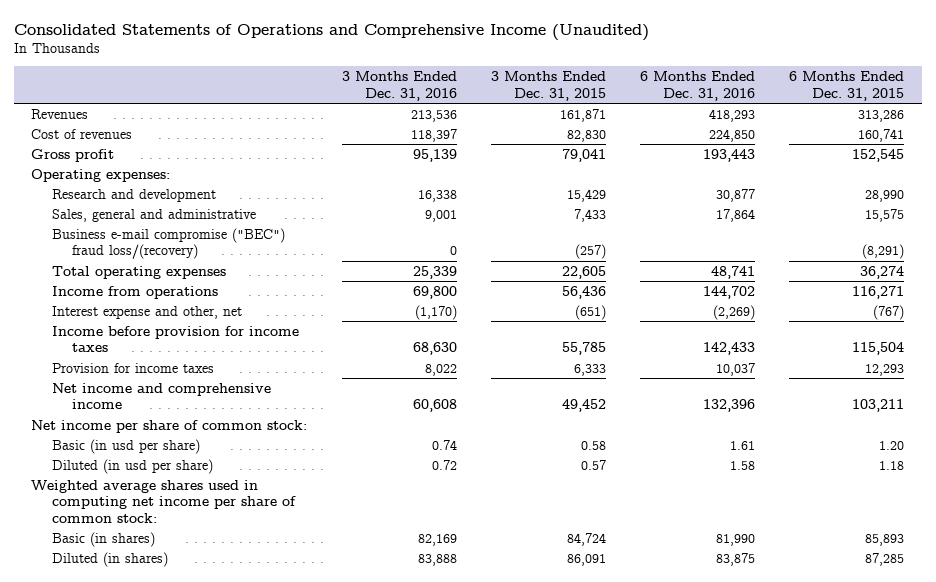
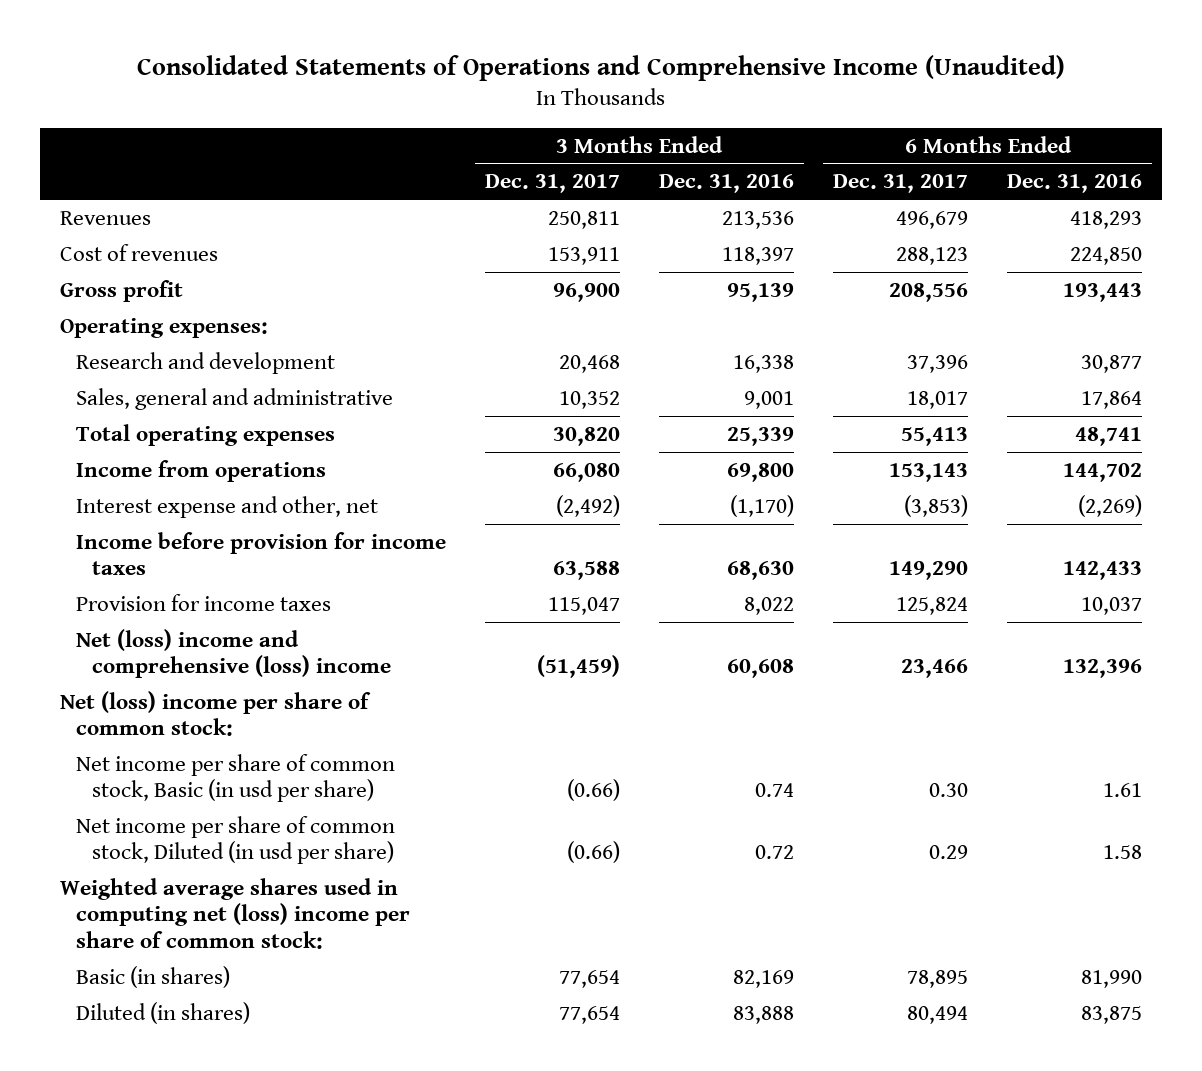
- | 3 Months Ended Dec. 31, 2016 | 3 Months Ended Dec. 31, 2015 | 6 Months Ended Dec. 31, 2016 | 6 Months Ended Dec. 31, 2015
+ | 3 Months Ended Dec. 31, 2017 | 3 Months Ended Dec. 31, 2016 | 6 Months Ended Dec. 31, 2017 | 6 Months Ended Dec. 31, 2016
- Business e-mail compromise ("BEC") fraud loss/(recovery) | 0 | (257) | | (8,291)
- Net income and comprehensive income | 60,608 | 49,452 | 132,396 | 103,211
- Net income per share of common stock:
- Basic (in usd per share) | 0.74 | 0.58 | 1.61 | 1.20
- Diluted (in usd per share) | 0.72 | 0.57 | 1.58 | 1.18
- Weighted average shares used in computing net income per share of common stock:
+ Net (loss) income and comprehensive (loss) income | (51,459) | 60,608 | 23,466 | 132,396
+ Net (loss) income per share of common stock:
+ Net income per share of common stock, Basic (in usd per share) | (0.66) | 0.74 | 0.30 | 1.61
+ Net income per share of common stock, Diluted (in usd per share) | (0.66) | 0.72 | 0.29 | 1.58
+ Weighted average shares used in computing net (loss) income per share of common stock:

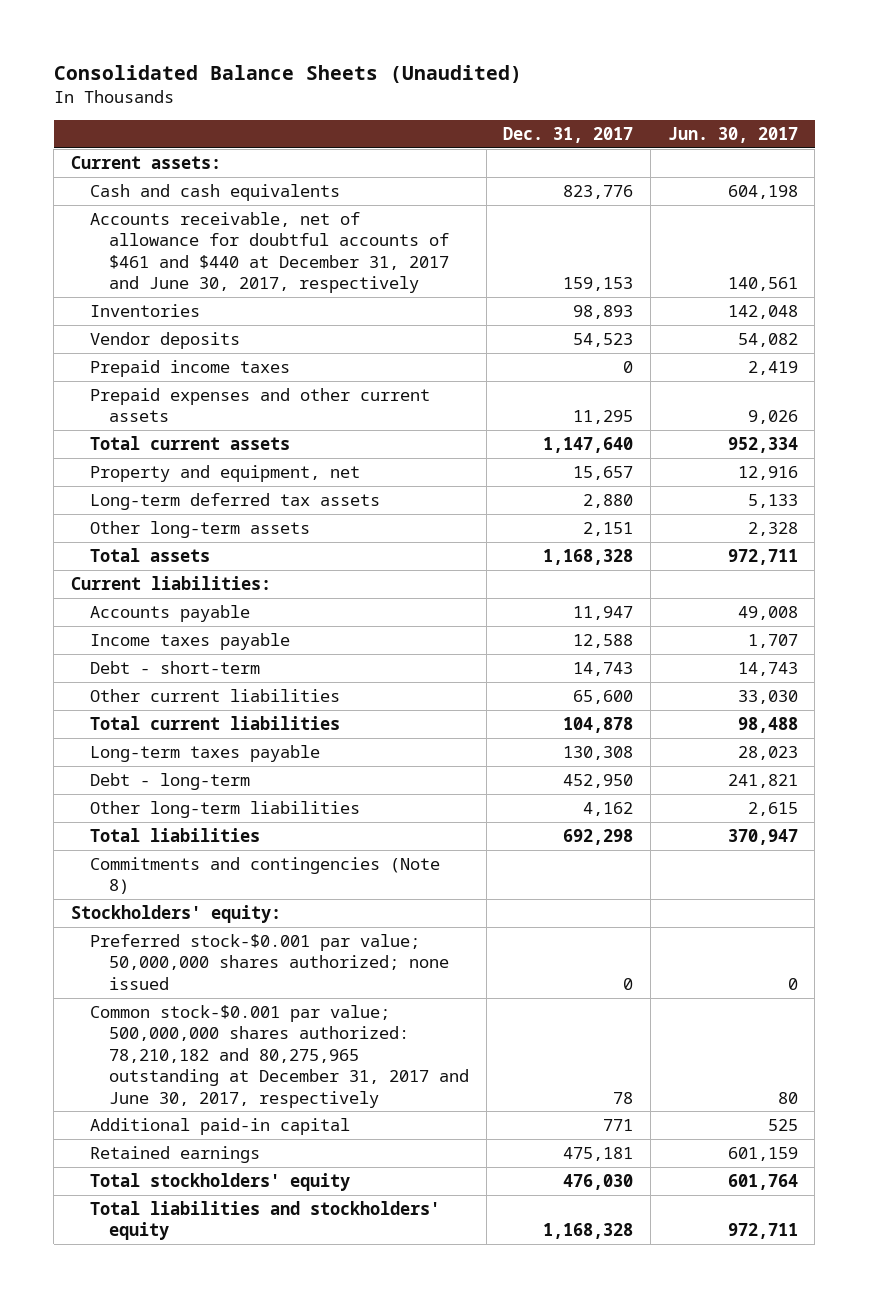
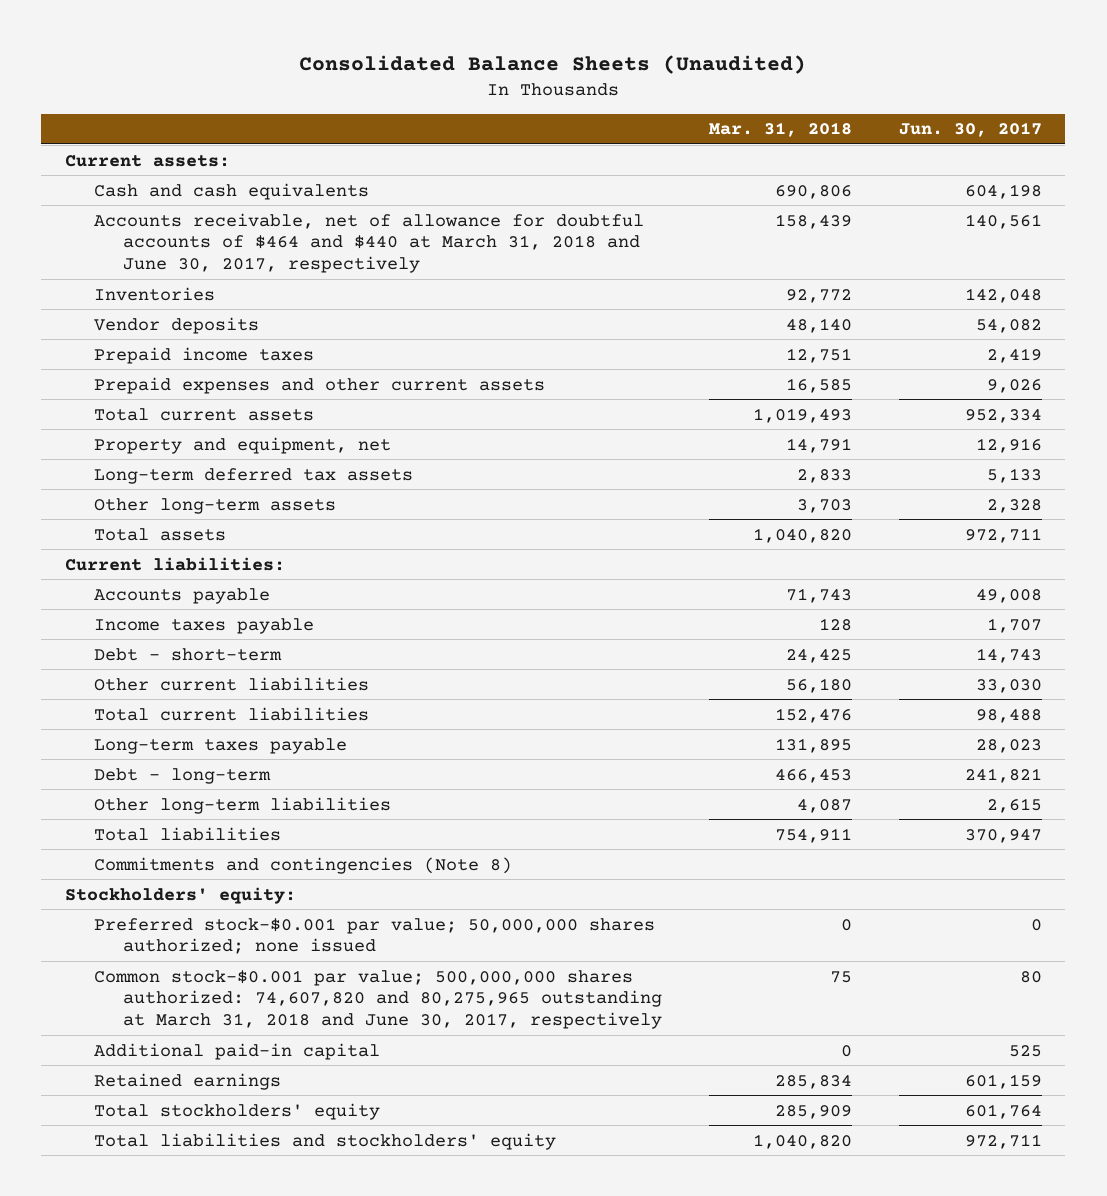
- | Dec. 31, 2017 | Jun. 30, 2017
+ | Mar. 31, 2018 | Jun. 30, 2017
- Accounts receivable, net of allowance for doubtful accounts of $461 and $440 at December 31, 2017 and June 30, 2017, respectively | 159,153 | 140,561
+ Accounts receivable, net of allowance for doubtful accounts of $464 and $440 at March 31, 2018 and June 30, 2017, respectively | 158,439 | 140,561
- Common stock-$0.001 par value; 500,000,000 shares authorized: 78,210,182 and 80,275,965 outstanding at December 31, 2017 and June 30, 2017, respectively | 78 | 80
+ Common stock-$0.001 par value; 500,000,000 shares authorized: 74,607,820 and 80,275,965 outstanding at March 31, 2018 and June 30, 2017, respectively | 75 | 80

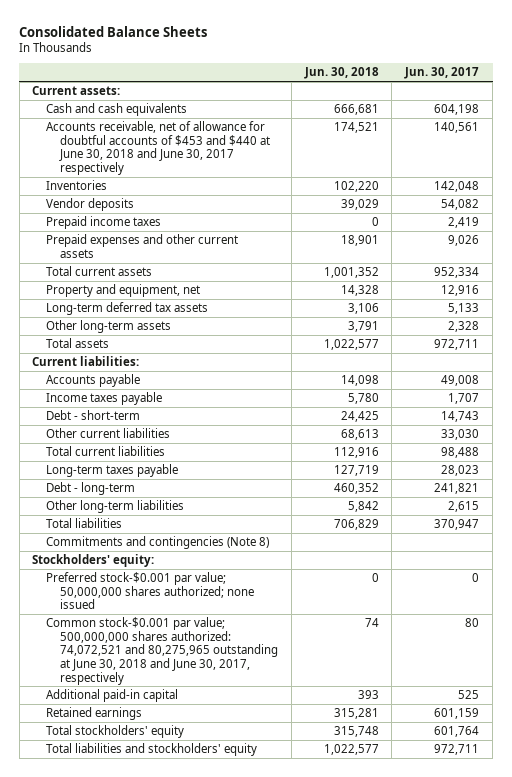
- Consolidated Balance Sheets (Unaudited)
+ Consolidated Balance Sheets
- | Mar. 31, 2018 | Jun. 30, 2017
+ | Jun. 30, 2018 | Jun. 30, 2017
- Accounts receivable, net of allowance for doubtful accounts of $464 and $440 at March 31, 2018 and June 30, 2017, respectively | 158,439 | 140,561
+ Accounts receivable, net of allowance for doubtful accounts of $453 and $440 at June 30, 2018 and June 30, 2017 respectively | 174,521 | 140,561
- Common stock-$0.001 par value; 500,000,000 shares authorized: 74,607,820 and 80,275,965 outstanding at March 31, 2018 and June 30, 2017, respectively | 75 | 80
+ Common stock-$0.001 par value; 500,000,000 shares authorized: 74,072,521 and 80,275,965 outstanding at June 30, 2018 and June 30, 2017, respectively | 74 | 80

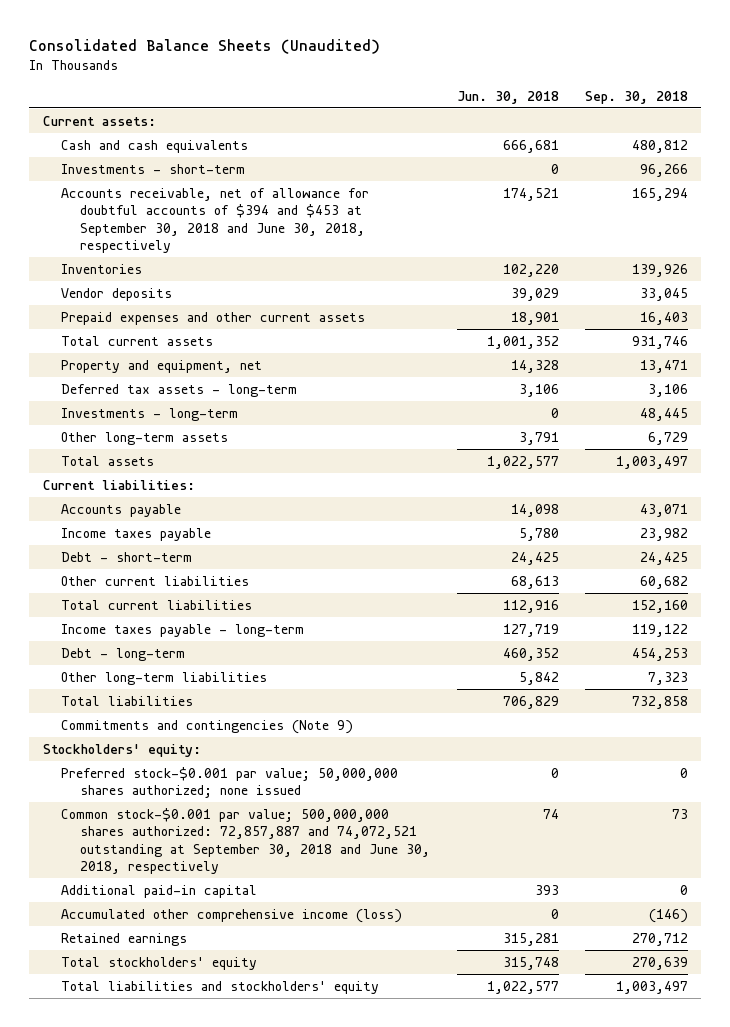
- Consolidated Balance Sheets
+ Consolidated Balance Sheets (Unaudited)
- | Jun. 30, 2018 | Jun. 30, 2017
+ | Jun. 30, 2018 | Sep. 30, 2018
- Accounts receivable, net of allowance for doubtful accounts of $453 and $440 at June 30, 2018 and June 30, 2017 respectively | 174,521 | 140,561
+ Investments - short-term | 0 | 96,266
+ Accounts receivable, net of allowance for doubtful accounts of $394 and $453 at September 30, 2018 and June 30, 2018, respectively | 174,521 | 165,294
- Prepaid income taxes | 0 | 2,419
- Long-term deferred tax assets | 3,106 | 5,133
+ Deferred tax assets - long-term | 3,106 | 3,106
+ Investments - long-term | 0 | 48,445
- Long-term taxes payable | 127,719 | 28,023
+ Income taxes payable - long-term | 127,719 | 119,122
- Commitments and contingencies (Note 8)
+ Commitments and contingencies (Note 9)
- Common stock-$0.001 par value; 500,000,000 shares authorized: 74,072,521 and 80,275,965 outstanding at June 30, 2018 and June 30, 2017, respectively | 74 | 80
+ Common stock-$0.001 par value; 500,000,000 shares authorized: 72,857,887 and 74,072,521 outstanding at September 30, 2018 and June 30, 2018, respectively | 74 | 73
+ Accumulated other comprehensive income (loss) | 0 | (146)

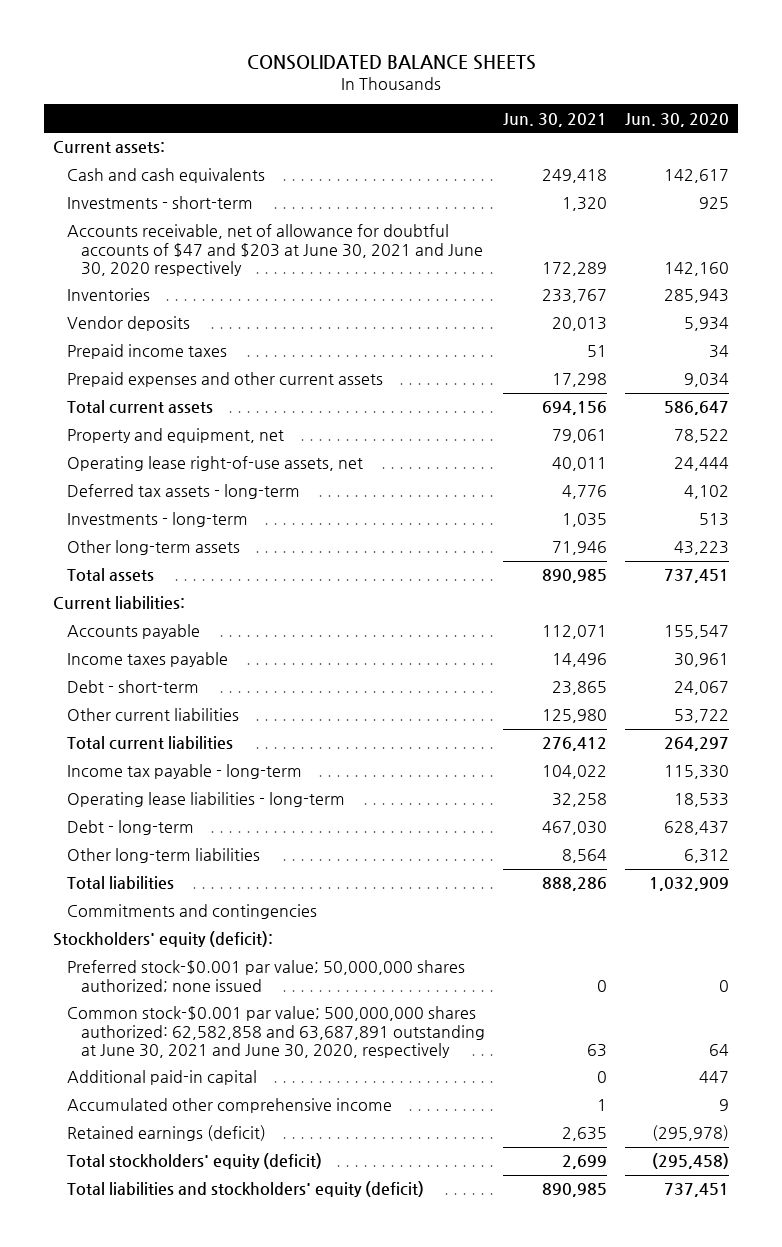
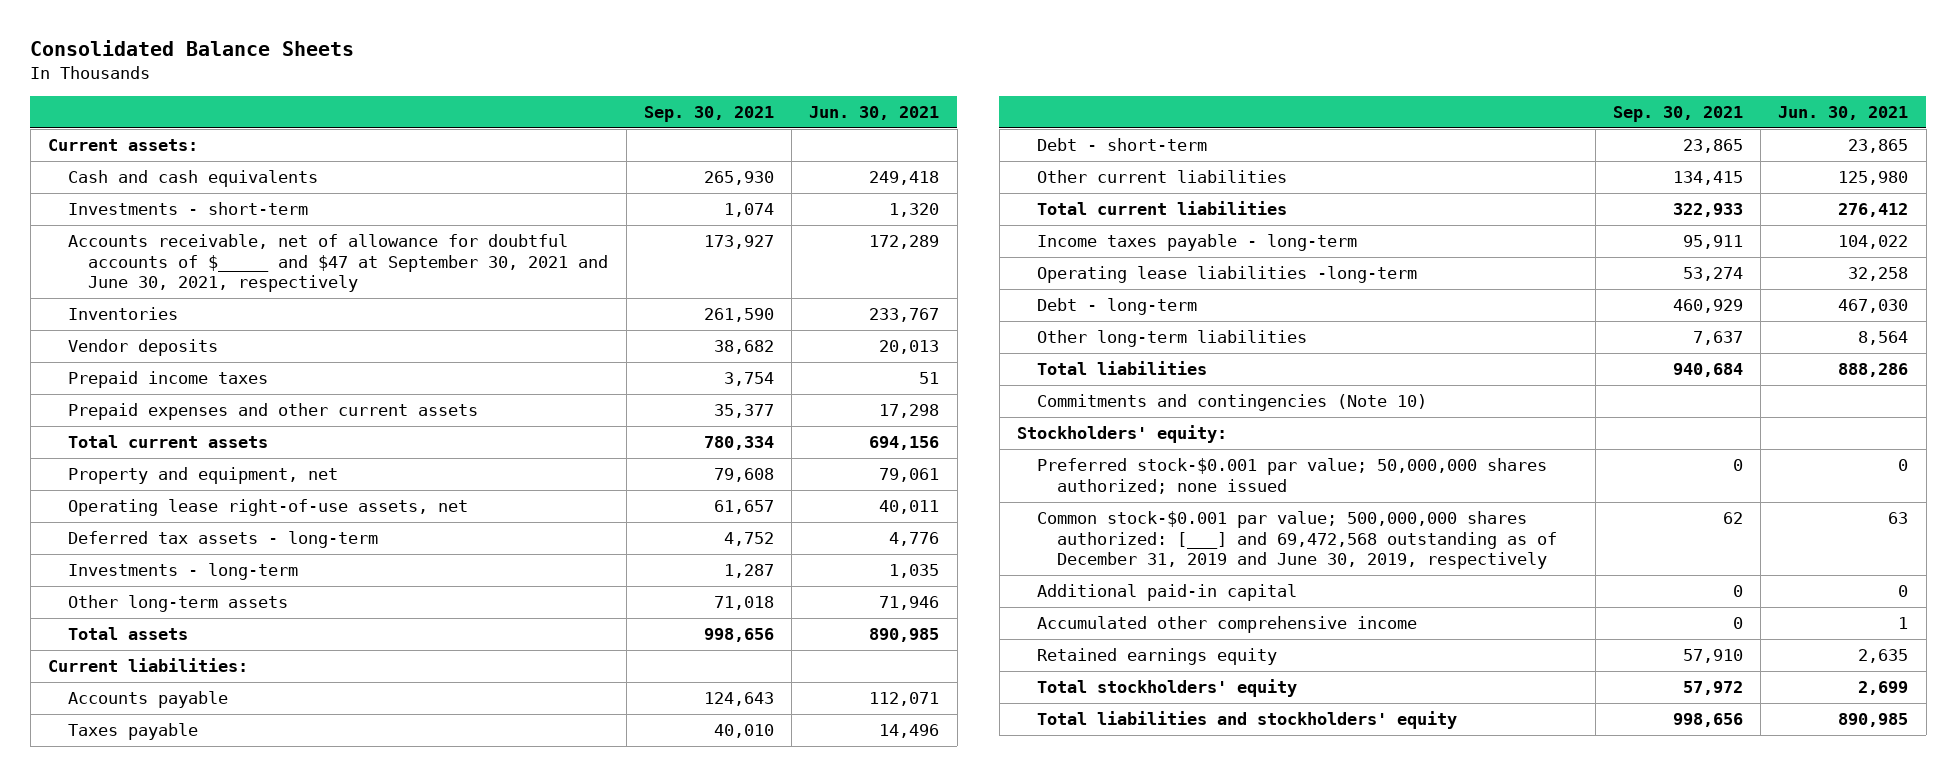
- CONSOLIDATED BALANCE SHEETS
+ Consolidated Balance Sheets
- | Jun. 30, 2021 | Jun. 30, 2020
+ | Sep. 30, 2021 | Jun. 30, 2021
- Accounts receivable, net of allowance for doubtful accounts of $47 and $203 at June 30, 2021 and June 30, 2020 respectively | 172,289 | 142,160
+ Accounts receivable, net of allowance for doubtful accounts of $_____ and $47 at September 30, 2021 and June 30, 2021, respectively | 173,927 | 172,289
- Income taxes payable | 14,496 | 30,961
+ Taxes payable | 40,010 | 14,496
- Income tax payable - long-term | 104,022 | 115,330
- Operating lease liabilities - long-term | 32,258 | 18,533
+ Income taxes payable - long-term | 95,911 | 104,022
+ Operating lease liabilities -long-term | 53,274 | 32,258
- Commitments and contingencies
- Stockholders' equity (deficit):
+ Commitments and contingencies (Note 10)
+ Stockholders' equity:
- Common stock-$0.001 par value; 500,000,000 shares authorized: 62,582,858 and 63,687,891 outstanding at June 30, 2021 and June 30, 2020, respectively | 63 | 64
+ Common stock-$0.001 par value; 500,000,000 shares authorized: [___] and 69,472,568 outstanding as of December 31, 2019 and June 30, 2019, respectively | 62 | 63
- Retained earnings (deficit) | 2,635 | (295,978)
- Total stockholders' equity (deficit) | 2,699 | (295,458)
- Total liabilities and stockholders' equity (deficit) | 890,985 | 737,451
+ Retained earnings equity | 57,910 | 2,635
+ Total stockholders' equity | 57,972 | 2,699
+ Total liabilities and stockholders' equity | 998,656 | 890,985

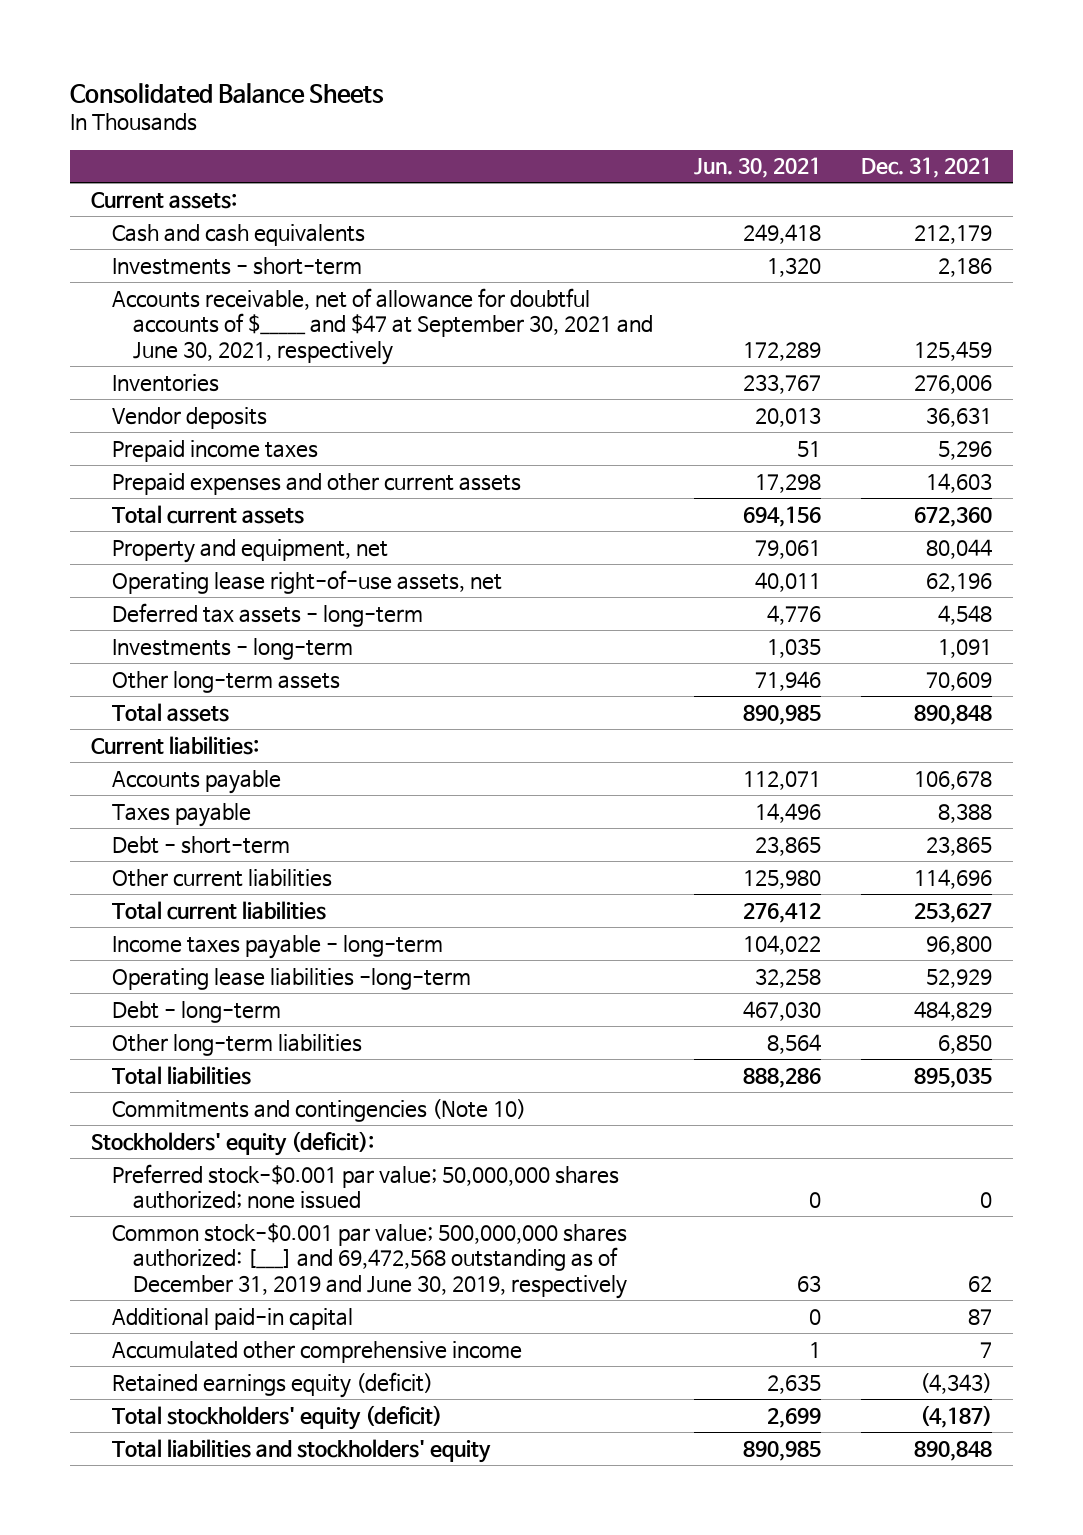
- | Sep. 30, 2021 | Jun. 30, 2021
+ | Jun. 30, 2021 | Dec. 31, 2021
- Stockholders' equity:
+ Stockholders' equity (deficit):
- Retained earnings equity | 57,910 | 2,635
- Total stockholders' equity | 57,972 | 2,699
+ Retained earnings equity (deficit) | 2,635 | (4,343)
+ Total stockholders' equity (deficit) | 2,699 | (4,187)

